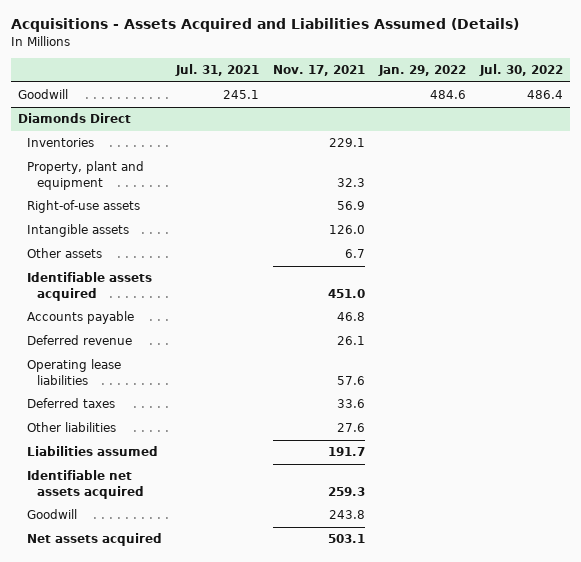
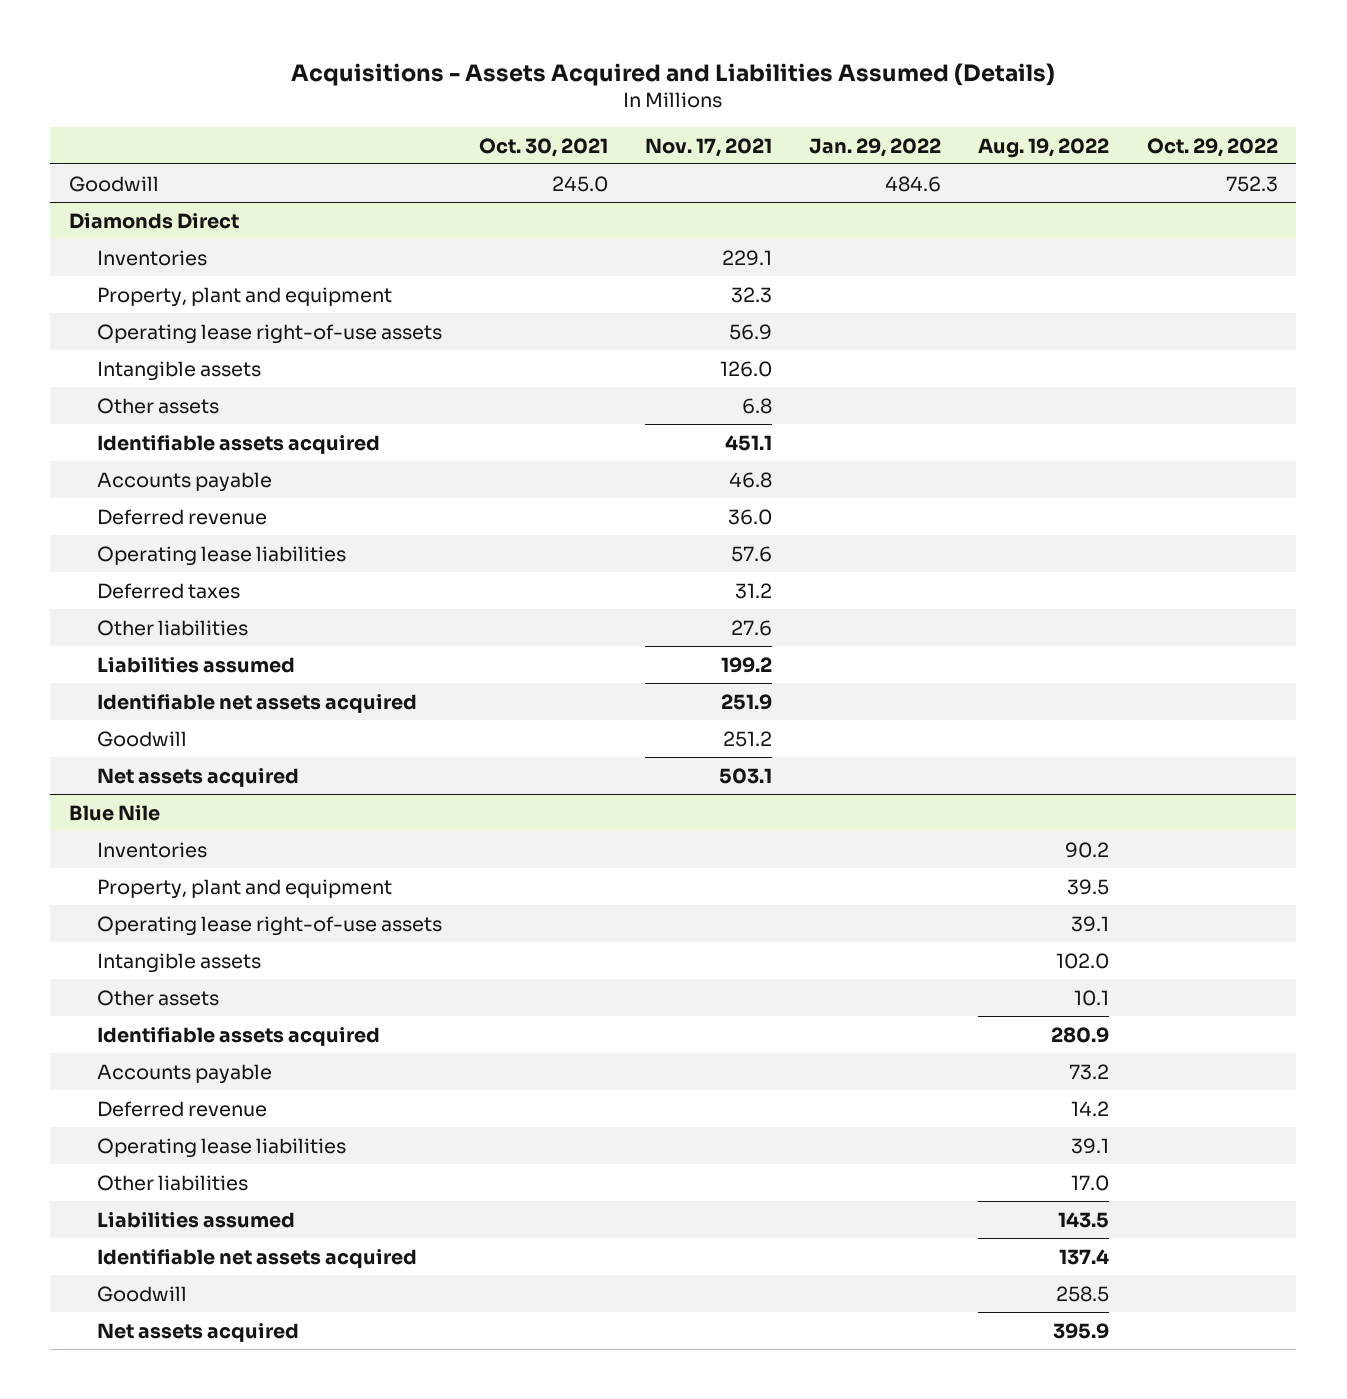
- | Jul. 31, 2021 | Nov. 17, 2021 | Jan. 29, 2022 | Jul. 30, 2022
+ | Oct. 30, 2021 | Nov. 17, 2021 | Jan. 29, 2022 | Aug. 19, 2022 | Oct. 29, 2022
@ Diamonds Direct
- Right-of-use assets | | 56.9 | |
+ Operating lease right-of-use assets | | 56.9 | | |
- Other assets | | 6.7 | |
- Identifiable assets acquired | | 451.0 | |
+ Other assets | | 6.8 | | |
+ Identifiable assets acquired | | 451.1 | | |
- Deferred revenue | | 26.1 | |
+ Deferred revenue | | 36.0 | | |
- Deferred taxes | | 33.6 | |
+ Deferred taxes | | 31.2 | | |
- Liabilities assumed | | 191.7 | |
- Identifiable net assets acquired | | 259.3 | |
- Goodwill | | 243.8 | |
+ Liabilities assumed | | 199.2 | | |
+ Identifiable net assets acquired | | 251.9 | | |
+ Goodwill | | 251.2 | | |
+ Blue Nile
+ Inventories | | | | 90.2 |
+ Property, plant and equipment | | | | 39.5 |
+ Operating lease right-of-use assets | | | | 39.1 |
+ Intangible assets | | | | 102.0 |
+ Other assets | | | | 10.1 |
+ Identifiable assets acquired | | | | 280.9 |
+ Accounts payable | | | | 73.2 |
+ Deferred revenue | | | | 14.2 |
+ Operating lease liabilities | | | | 39.1 |
+ Other liabilities | | | | 17.0 |
+ Liabilities assumed | | | | 143.5 |
+ Identifiable net assets acquired | | | | 137.4 |
+ Goodwill | | | | 258.5 |
+ Net assets acquired | | | | 395.9 |

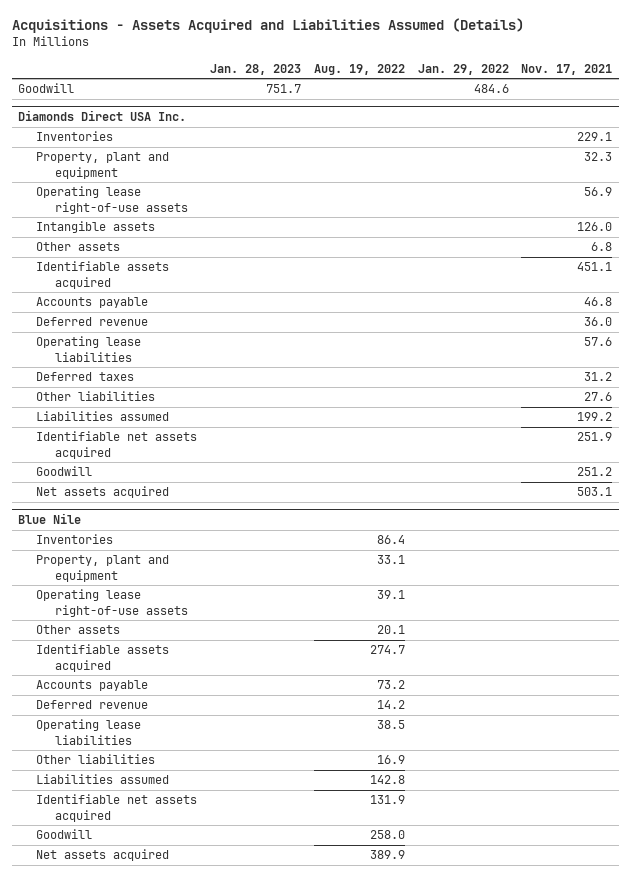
- | Oct. 30, 2021 | Nov. 17, 2021 | Jan. 29, 2022 | Aug. 19, 2022 | Oct. 29, 2022
+ | Jan. 28, 2023 | Aug. 19, 2022 | Jan. 29, 2022 | Nov. 17, 2021
- Diamonds Direct
+ Diamonds Direct USA Inc.
@ Blue Nile
- Inventories | | | | 90.2 |
- Property, plant and equipment | | | | 39.5 |
+ Inventories | | 86.4 | |
+ Property, plant and equipment | | 33.1 | |
- Intangible assets | | | | 102.0 |
- Other assets | | | | 10.1 |
- Identifiable assets acquired | | | | 280.9 |
+ Other assets | | 20.1 | |
+ Identifiable assets acquired | | 274.7 | |
- Operating lease liabilities | | | | 39.1 |
- Other liabilities | | | | 17.0 |
- Liabilities assumed | | | | 143.5 |
- Identifiable net assets acquired | | | | 137.4 |
- Goodwill | | | | 258.5 |
- Net assets acquired | | | | 395.9 |
+ Operating lease liabilities | | 38.5 | |
+ Other liabilities | | 16.9 | |
+ Liabilities assumed | | 142.8 | |
+ Identifiable net assets acquired | | 131.9 | |
+ Goodwill | | 258.0 | |
+ Net assets acquired | | 389.9 | |

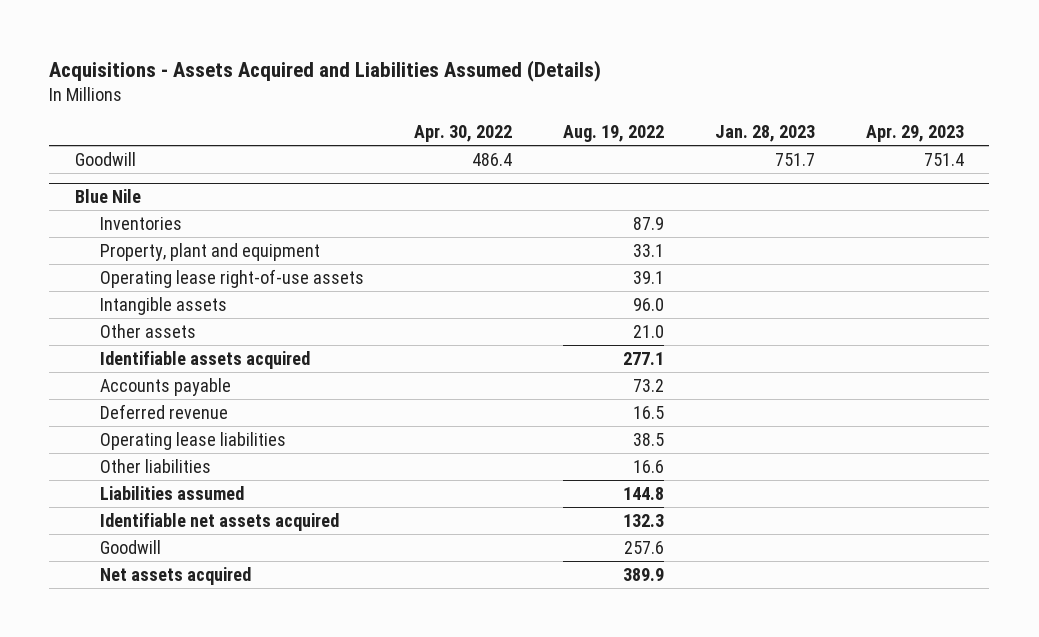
- | Jan. 28, 2023 | Aug. 19, 2022 | Jan. 29, 2022 | Nov. 17, 2021
+ | Apr. 30, 2022 | Aug. 19, 2022 | Jan. 28, 2023 | Apr. 29, 2023
- Diamonds Direct USA Inc.
- Inventories | | | | 229.1
- Property, plant and equipment | | | | 32.3
- Operating lease right-of-use assets | | | | 56.9
- Intangible assets | | | | 126.0
- Other assets | | | | 6.8
- Identifiable assets acquired | | | | 451.1
- Accounts payable | | | | 46.8
- Deferred revenue | | | | 36.0
- Operating lease liabilities | | | | 57.6
- Deferred taxes | | | | 31.2
- Other liabilities | | | | 27.6
- Liabilities assumed | | | | 199.2
- Identifiable net assets acquired | | | | 251.9
- Goodwill | | | | 251.2
- Net assets acquired | | | | 503.1
@ Blue Nile
- Inventories | | 86.4 | |
+ Inventories | | 87.9 | |
- Other assets | | 20.1 | |
- Identifiable assets acquired | | 274.7 | |
+ Intangible assets | | 96.0 | |
+ Other assets | | 21.0 | |
+ Identifiable assets acquired | | 277.1 | |
- Deferred revenue | | 14.2 | |
+ Deferred revenue | | 16.5 | |
- Other liabilities | | 16.9 | |
- Liabilities assumed | | 142.8 | |
- Identifiable net assets acquired | | 131.9 | |
- Goodwill | | 258.0 | |
+ Other liabilities | | 16.6 | |
+ Liabilities assumed | | 144.8 | |
+ Identifiable net assets acquired | | 132.3 | |
+ Goodwill | | 257.6 | |

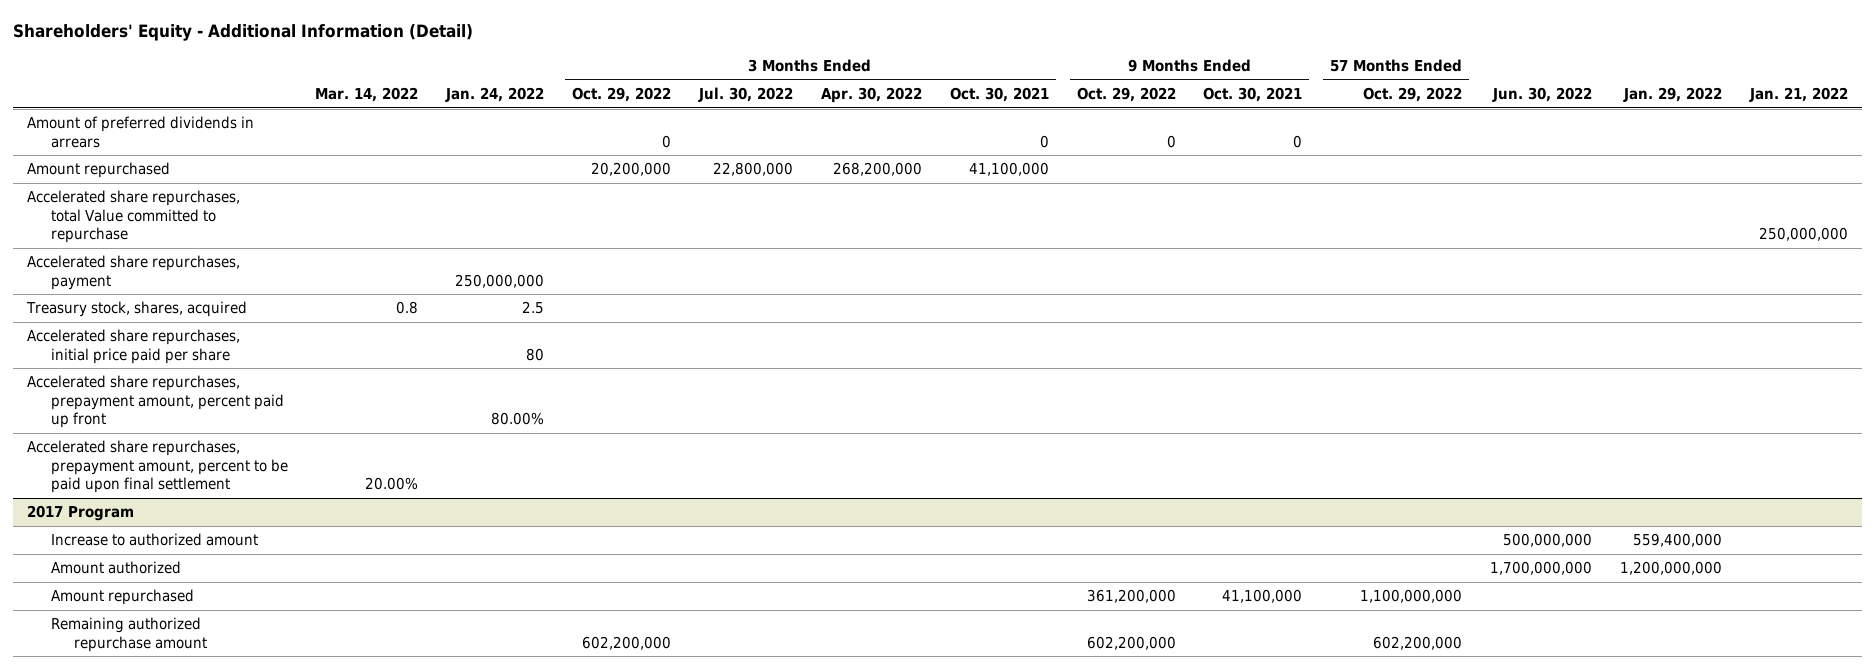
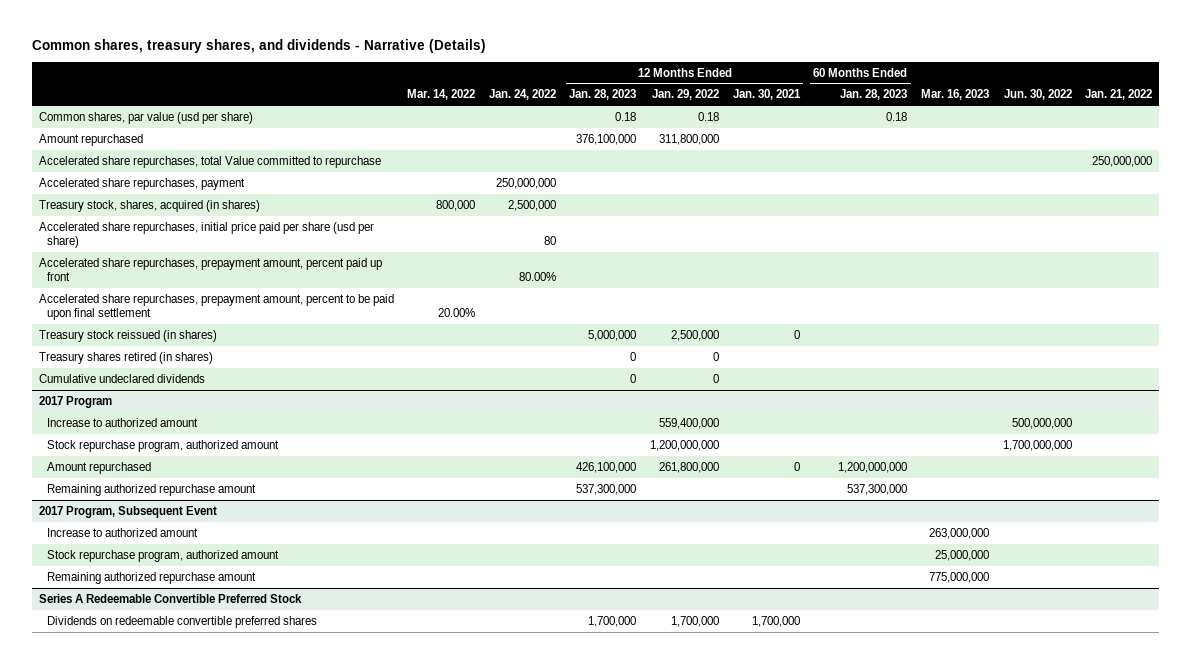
- Shareholders' Equity - Additional Information (Detail)
+ Common shares, treasury shares, and dividends - Narrative (Details)
- | Mar. 14, 2022 | Jan. 24, 2022 | 3 Months Ended Oct. 29, 2022 | 3 Months Ended Jul. 30, 2022 | 3 Months Ended Apr. 30, 2022 | 3 Months Ended Oct. 30, 2021 | 9 Months Ended Oct. 29, 2022 | 9 Months Ended Oct. 30, 2021 | 57 Months Ended Oct. 29, 2022 | Jun. 30, 2022 | Jan. 29, 2022 | Jan. 21, 2022
+ | Mar. 14, 2022 | Jan. 24, 2022 | 12 Months Ended Jan. 28, 2023 | 12 Months Ended Jan. 29, 2022 | 12 Months Ended Jan. 30, 2021 | 60 Months Ended Jan. 28, 2023 | Mar. 16, 2023 | Jun. 30, 2022 | Jan. 21, 2022
- Amount of preferred dividends in arrears | | | 0 | | | 0 | 0 | 0 | | | |
+ Common shares, par value (usd per share) | | | 0.18 | 0.18 | | 0.18 | | |
- Treasury stock, shares, acquired | 0.8 | 2.5 | | | | | | | | | |
- Accelerated share repurchases, initial price paid per share | | 80 | | | | | | | | | |
+ Treasury stock, shares, acquired (in shares) | 800,000 | 2,500,000 | | | | | | |
+ Accelerated share repurchases, initial price paid per share (usd per share) | | 80 | | | | | | |
+ Treasury stock reissued (in shares) | | | 5,000,000 | 2,500,000 | 0 | | | |
+ Treasury shares retired (in shares) | | | 0 | 0 | | | | |
+ Cumulative undeclared dividends | | | 0 | 0 | | | | |
@ 2017 Program
- Amount authorized | | | | | | | | | | 1,700,000,000 | 1,200,000,000 |
+ Stock repurchase program, authorized amount | | | | 1,200,000,000 | | | | 1,700,000,000 |
+ 2017 Program, Subsequent Event
+ Increase to authorized amount | | | | | | | 263,000,000 | |
+ Stock repurchase program, authorized amount | | | | | | | 25,000,000 | |
+ Remaining authorized repurchase amount | | | | | | | 775,000,000 | |
+ Series A Redeemable Convertible Preferred Stock
+ Dividends on redeemable convertible preferred shares | | | 1,700,000 | 1,700,000 | 1,700,000 | | | |

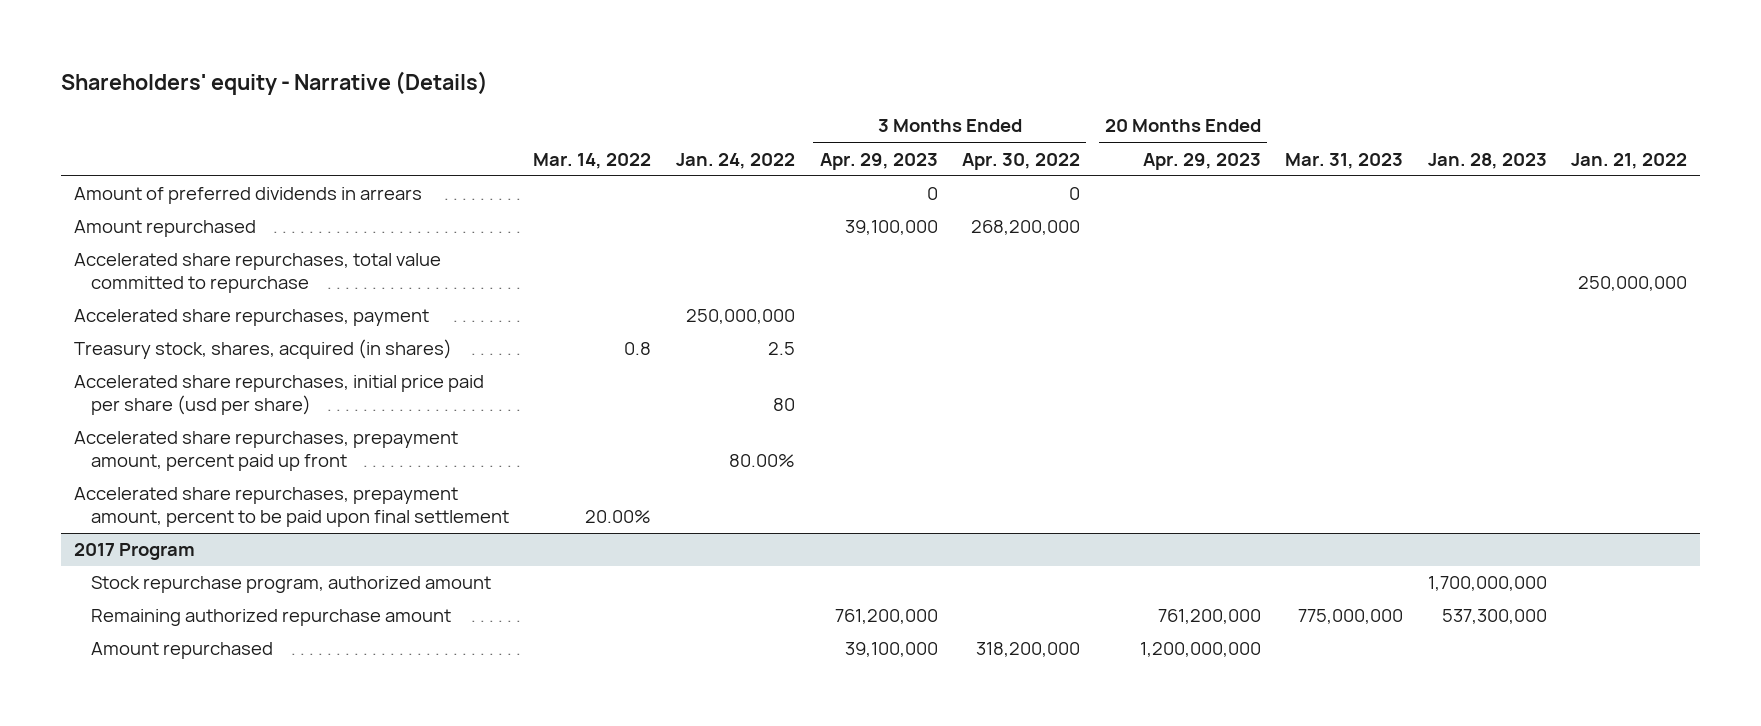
- Common shares, treasury shares, and dividends - Narrative (Details)
+ Shareholders' equity - Narrative (Details)
- | Mar. 14, 2022 | Jan. 24, 2022 | 12 Months Ended Jan. 28, 2023 | 12 Months Ended Jan. 29, 2022 | 12 Months Ended Jan. 30, 2021 | 60 Months Ended Jan. 28, 2023 | Mar. 16, 2023 | Jun. 30, 2022 | Jan. 21, 2022
+ | Mar. 14, 2022 | Jan. 24, 2022 | 3 Months Ended Apr. 29, 2023 | 3 Months Ended Apr. 30, 2022 | 20 Months Ended Apr. 29, 2023 | Mar. 31, 2023 | Jan. 28, 2023 | Jan. 21, 2022
- Common shares, par value (usd per share) | | | 0.18 | 0.18 | | 0.18 | | |
+ Amount of preferred dividends in arrears | | | 0 | 0 | | | |
- Accelerated share repurchases, total Value committed to repurchase | | | | | | | | | 250,000,000
+ Accelerated share repurchases, total value committed to repurchase | | | | | | | | 250,000,000
- Treasury stock, shares, acquired (in shares) | 800,000 | 2,500,000 | | | | | | |
+ Treasury stock, shares, acquired (in shares) | 0.8 | 2.5 | | | | | |
- Treasury stock reissued (in shares) | | | 5,000,000 | 2,500,000 | 0 | | | |
- Treasury shares retired (in shares) | | | 0 | 0 | | | | |
- Cumulative undeclared dividends | | | 0 | 0 | | | | |
@ 2017 Program
- Increase to authorized amount | | | | 559,400,000 | | | | 500,000,000 |
- 2017 Program, Subsequent Event
- Increase to authorized amount | | | | | | | 263,000,000 | |
- Stock repurchase program, authorized amount | | | | | | | 25,000,000 | |
- Remaining authorized repurchase amount | | | | | | | 775,000,000 | |
- Series A Redeemable Convertible Preferred Stock
- Dividends on redeemable convertible preferred shares | | | 1,700,000 | 1,700,000 | 1,700,000 | | | |
@ 2017 Program
moved down: Amount repurchased | | | 39,100,000 | 318,200,000 | 1,200,000,000 | | |

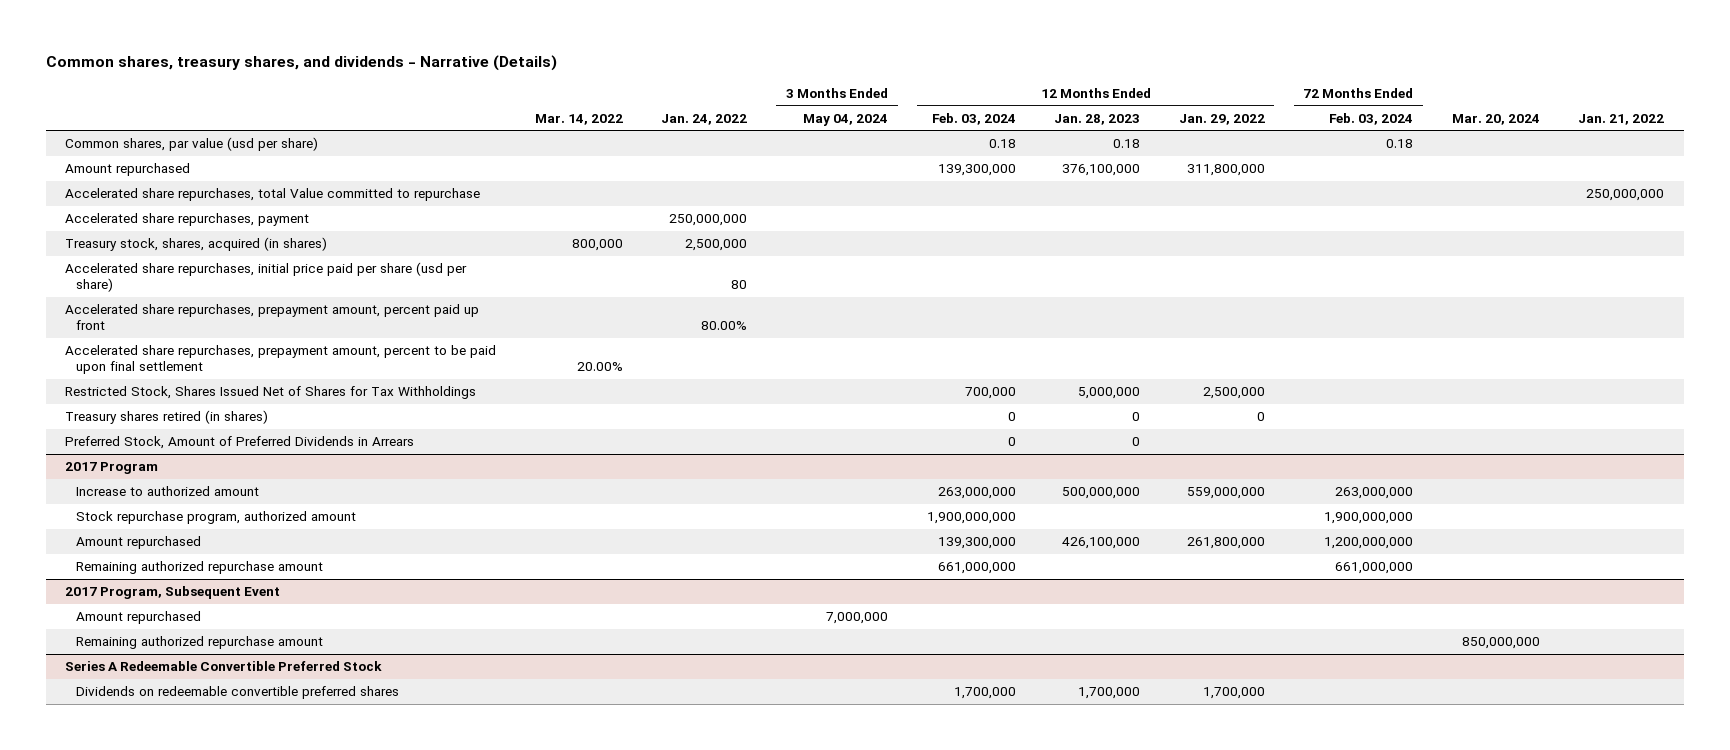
- Shareholders' equity - Narrative (Details)
+ Common shares, treasury shares, and dividends - Narrative (Details)
- | Mar. 14, 2022 | Jan. 24, 2022 | 3 Months Ended Apr. 29, 2023 | 3 Months Ended Apr. 30, 2022 | 20 Months Ended Apr. 29, 2023 | Mar. 31, 2023 | Jan. 28, 2023 | Jan. 21, 2022
+ | Mar. 14, 2022 | Jan. 24, 2022 | 3 Months Ended May 04, 2024 | 12 Months Ended Feb. 03, 2024 | 12 Months Ended Jan. 28, 2023 | 12 Months Ended Jan. 29, 2022 | 72 Months Ended Feb. 03, 2024 | Mar. 20, 2024 | Jan. 21, 2022
- Amount of preferred dividends in arrears | | | 0 | 0 | | | |
+ Common shares, par value (usd per share) | | | | 0.18 | 0.18 | | 0.18 | |
- Accelerated share repurchases, total value committed to repurchase | | | | | | | | 250,000,000
+ Accelerated share repurchases, total Value committed to repurchase | | | | | | | | | 250,000,000
- Treasury stock, shares, acquired (in shares) | 0.8 | 2.5 | | | | | |
+ Treasury stock, shares, acquired (in shares) | 800,000 | 2,500,000 | | | | | | |
+ Restricted Stock, Shares Issued Net of Shares for Tax Withholdings | | | | 700,000 | 5,000,000 | 2,500,000 | | |
+ Treasury shares retired (in shares) | | | | 0 | 0 | 0 | | |
+ Preferred Stock, Amount of Preferred Dividends in Arrears | | | | 0 | 0 | | | |
@ 2017 Program
+ Increase to authorized amount | | | | 263,000,000 | 500,000,000 | 559,000,000 | 263,000,000 | |
moved down: Remaining authorized repurchase amount | | | | 661,000,000 | | | 661,000,000 | |
+ 2017 Program, Subsequent Event
+ Amount repurchased | | | 7,000,000 | | | | | |
+ Remaining authorized repurchase amount | | | | | | | | 850,000,000 |
+ Series A Redeemable Convertible Preferred Stock
+ Dividends on redeemable convertible preferred shares | | | | 1,700,000 | 1,700,000 | 1,700,000 | | |

